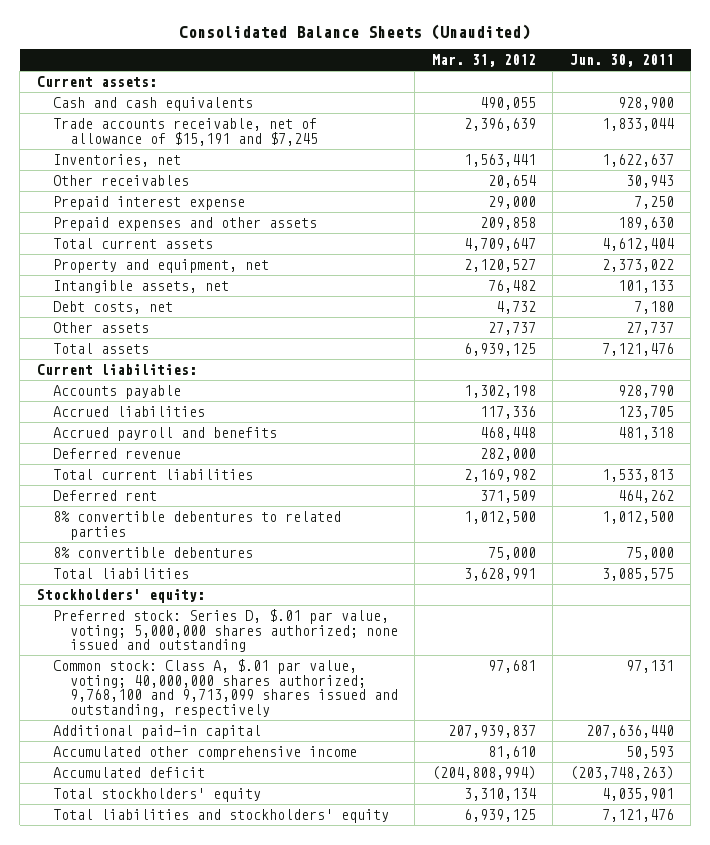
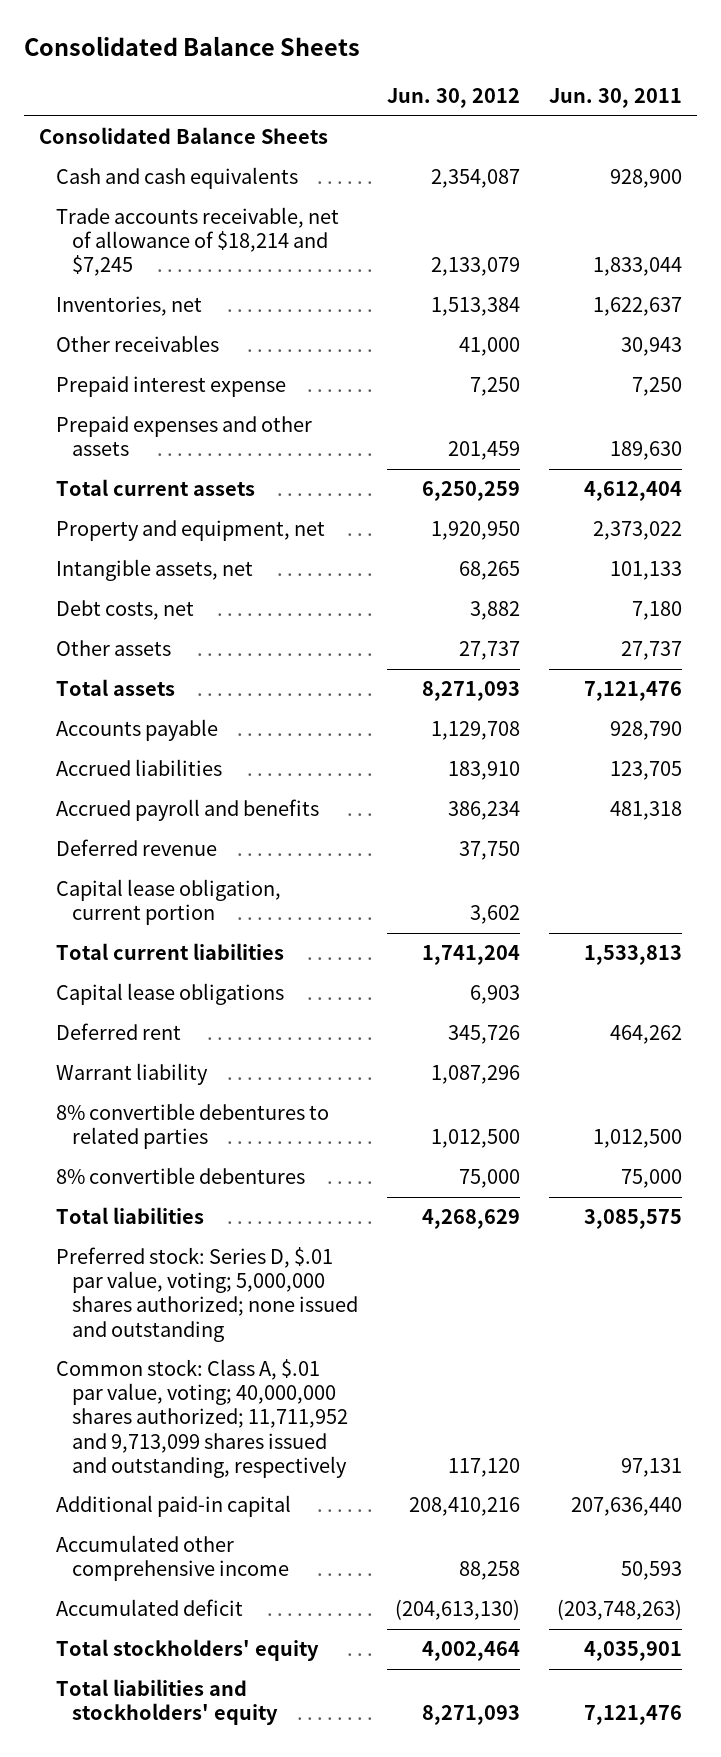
- Consolidated Balance Sheets (Unaudited)
+ Consolidated Balance Sheets
- | Mar. 31, 2012 | Jun. 30, 2011
+ | Jun. 30, 2012 | Jun. 30, 2011
- Current assets:
+ Consolidated Balance Sheets
- Trade accounts receivable, net of allowance of $15,191 and $7,245 | 2,396,639 | 1,833,044
+ Trade accounts receivable, net of allowance of $18,214 and $7,245 | 2,133,079 | 1,833,044
- Current liabilities:
+ Capital lease obligation, current portion | 3,602 |
+ Capital lease obligations | 6,903 |
+ Warrant liability | 1,087,296 |
- Stockholders' equity:
- Common stock: Class A, $.01 par value, voting; 40,000,000 shares authorized; 9,768,100 and 9,713,099 shares issued and outstanding, respectively | 97,681 | 97,131
+ Common stock: Class A, $.01 par value, voting; 40,000,000 shares authorized; 11,711,952 and 9,713,099 shares issued and outstanding, respectively | 117,120 | 97,131

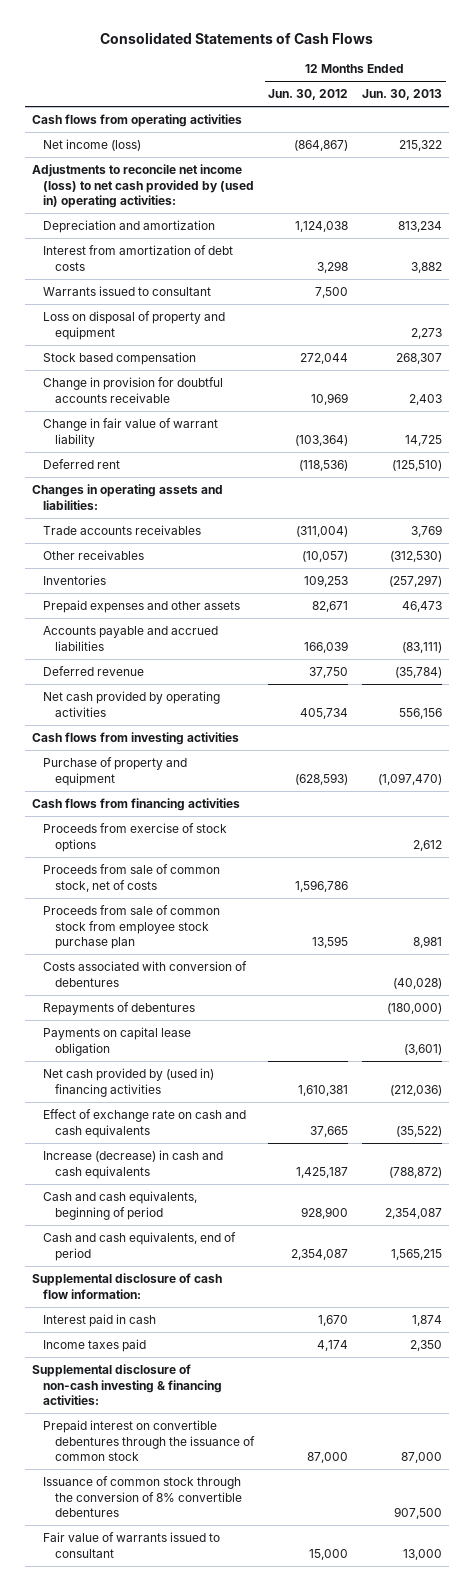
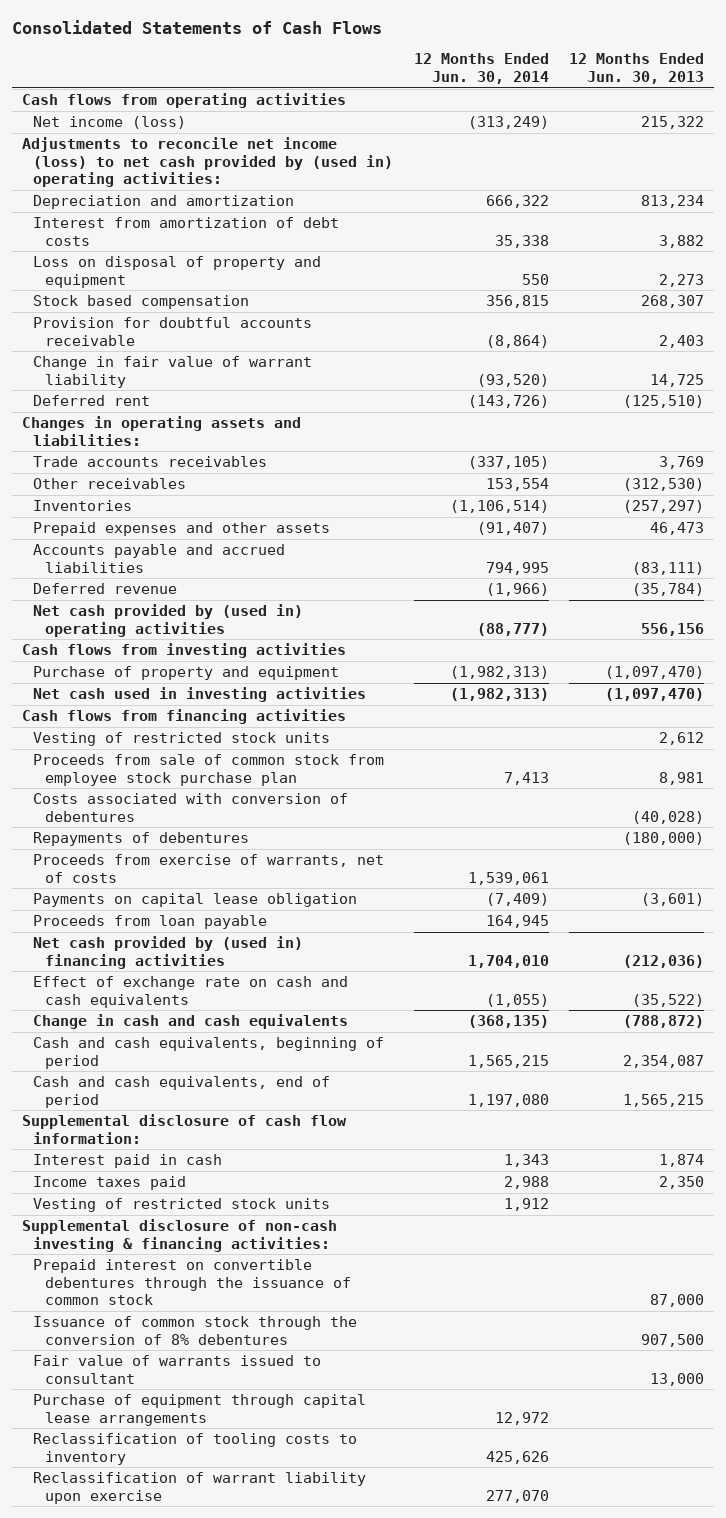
- | 12 Months Ended Jun. 30, 2012 | 12 Months Ended Jun. 30, 2013
+ | 12 Months Ended Jun. 30, 2014 | 12 Months Ended Jun. 30, 2013
- Warrants issued to consultant | 7,500 |
- Change in provision for doubtful accounts receivable | 10,969 | 2,403
+ Provision for doubtful accounts receivable | (8,864) | 2,403
- Net cash provided by operating activities | 405,734 | 556,156
+ Net cash provided by (used in) operating activities | (88,777) | 556,156
+ Net cash used in investing activities | (1,982,313) | (1,097,470)
- Proceeds from exercise of stock options | | 2,612
- Proceeds from sale of common stock, net of costs | 1,596,786 |
+ Vesting of restricted stock units | | 2,612
+ Proceeds from exercise of warrants, net of costs | 1,539,061 |
+ Proceeds from loan payable | 164,945 |
- Increase (decrease) in cash and cash equivalents | 1,425,187 | (788,872)
+ Change in cash and cash equivalents | (368,135) | (788,872)
+ Vesting of restricted stock units | 1,912 |
- Issuance of common stock through the conversion of 8% convertible debentures | | 907,500
+ Issuance of common stock through the conversion of 8% debentures | | 907,500
+ Purchase of equipment through capital lease arrangements | 12,972 |
+ Reclassification of tooling costs to inventory | 425,626 |
+ Reclassification of warrant liability upon exercise | 277,070 |

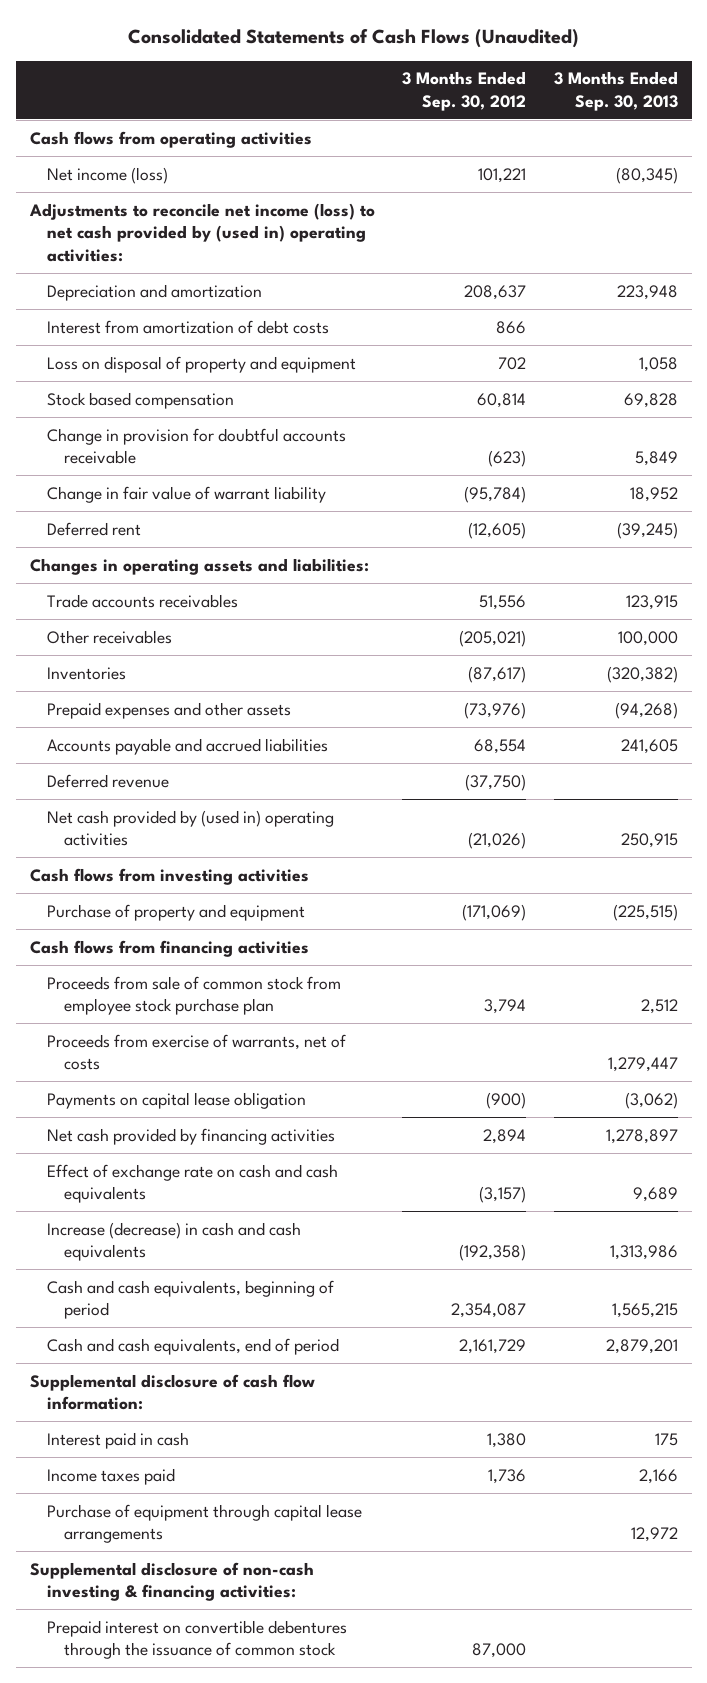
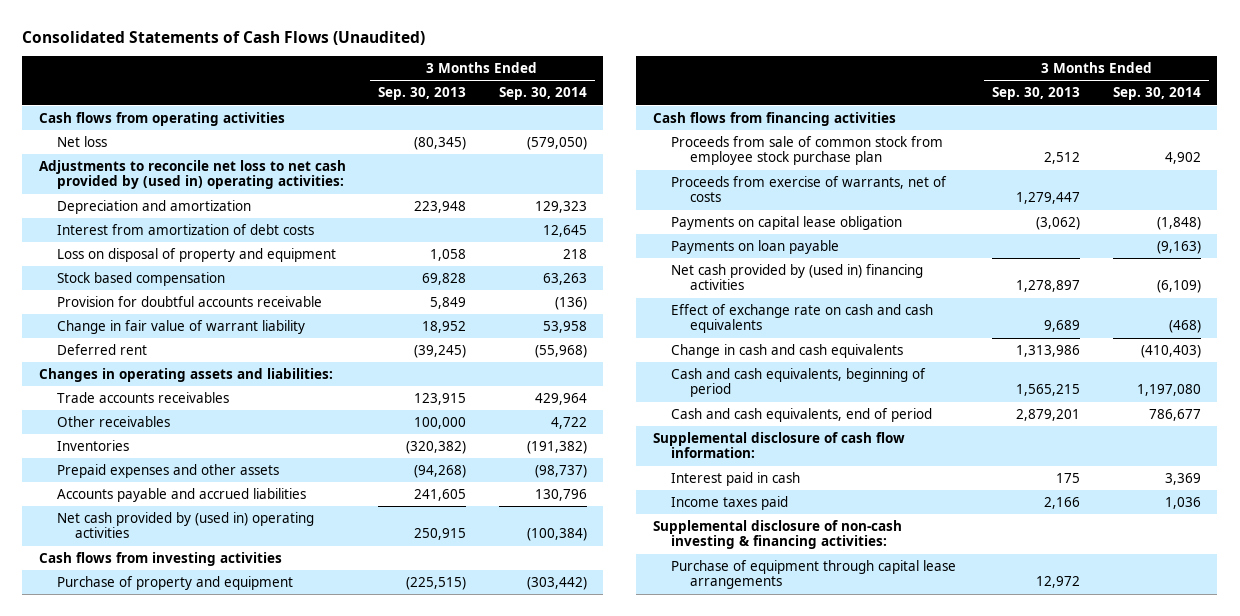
- | 3 Months Ended Sep. 30, 2012 | 3 Months Ended Sep. 30, 2013
+ | 3 Months Ended Sep. 30, 2013 | 3 Months Ended Sep. 30, 2014
- Net income (loss) | 101,221 | (80,345)
- Adjustments to reconcile net income (loss) to net cash provided by (used in) operating activities:
+ Net loss | (80,345) | (579,050)
+ Adjustments to reconcile net loss to net cash provided by (used in) operating activities:
- Change in provision for doubtful accounts receivable | (623) | 5,849
+ Provision for doubtful accounts receivable | 5,849 | (136)
- Deferred revenue | (37,750) |
- Net cash provided by financing activities | 2,894 | 1,278,897
+ Payments on loan payable | | (9,163)
+ Net cash provided by (used in) financing activities | 1,278,897 | (6,109)
- Increase (decrease) in cash and cash equivalents | (192,358) | 1,313,986
+ Change in cash and cash equivalents | 1,313,986 | (410,403)
- Prepaid interest on convertible debentures through the issuance of common stock | 87,000 |
moved down: Purchase of equipment through capital lease arrangements | 12,972 |

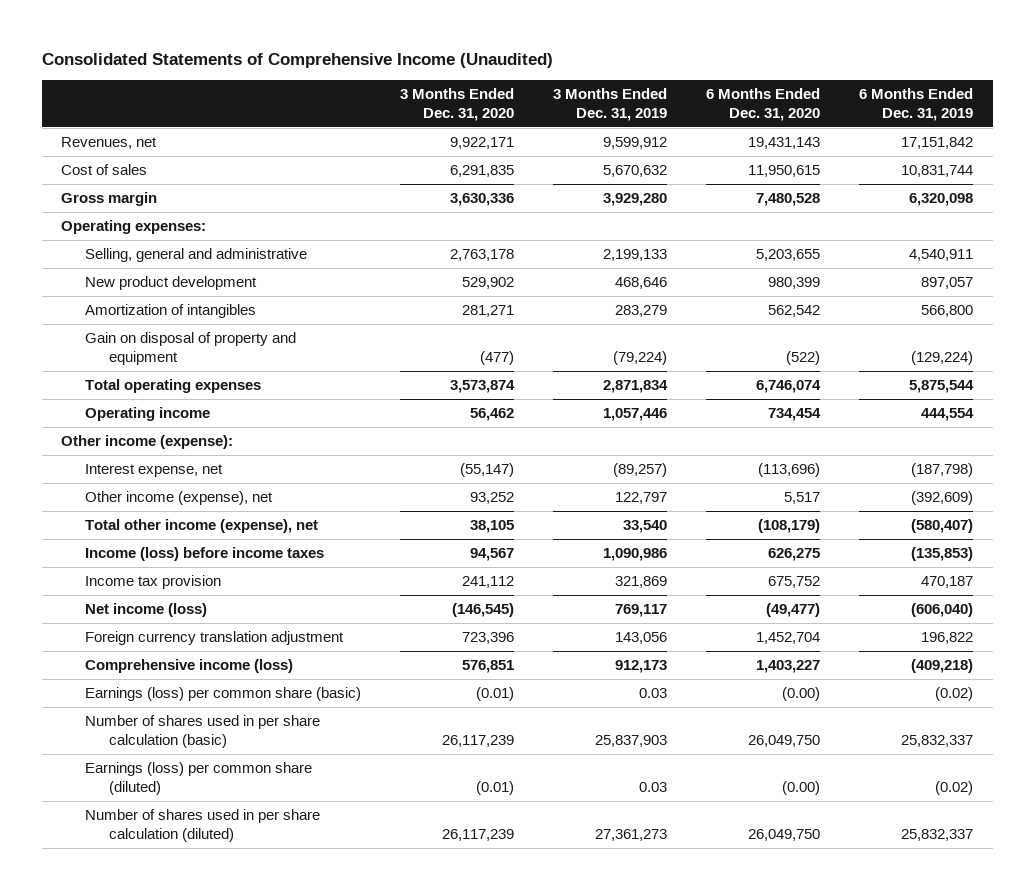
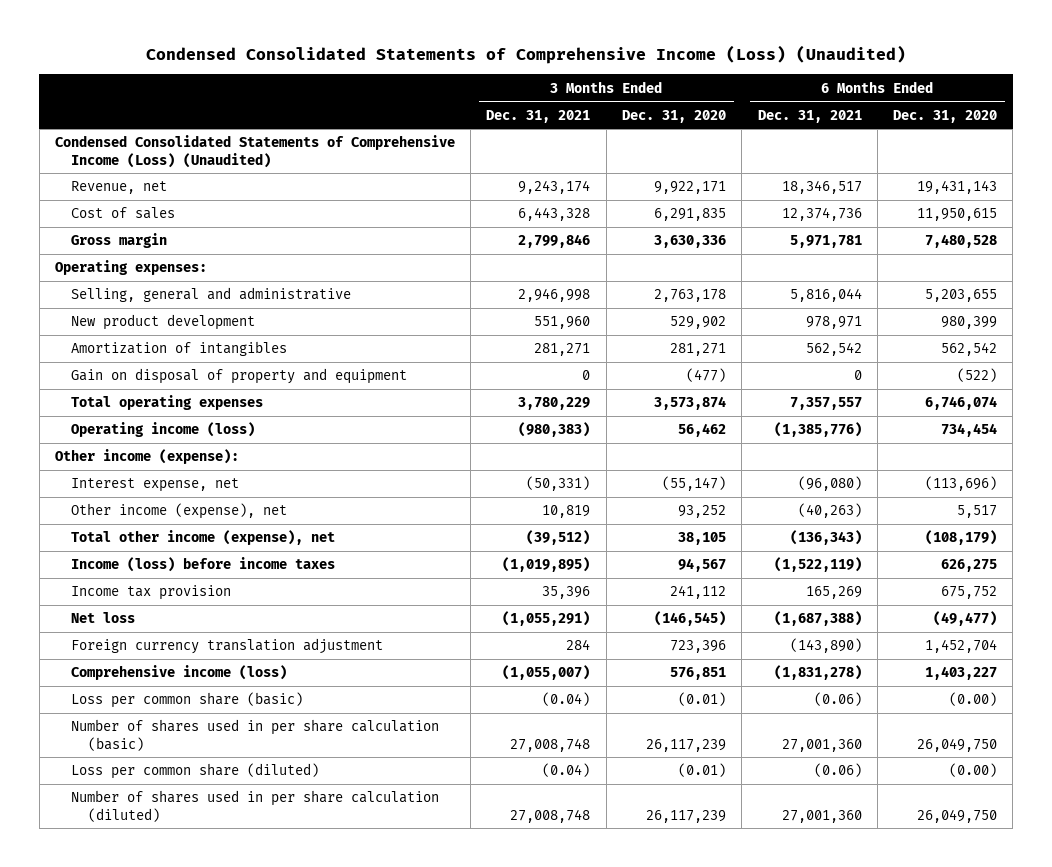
- Consolidated Statements of Comprehensive Income (Unaudited)
+ Condensed Consolidated Statements of Comprehensive Income (Loss) (Unaudited)
- | 3 Months Ended Dec. 31, 2020 | 3 Months Ended Dec. 31, 2019 | 6 Months Ended Dec. 31, 2020 | 6 Months Ended Dec. 31, 2019
+ | 3 Months Ended Dec. 31, 2021 | 3 Months Ended Dec. 31, 2020 | 6 Months Ended Dec. 31, 2021 | 6 Months Ended Dec. 31, 2020
- Revenues, net | 9,922,171 | 9,599,912 | 19,431,143 | 17,151,842
+ Condensed Consolidated Statements of Comprehensive Income (Loss) (Unaudited)
+ Revenue, net | 9,243,174 | 9,922,171 | 18,346,517 | 19,431,143
- Operating income | 56,462 | 1,057,446 | 734,454 | 444,554
+ Operating income (loss) | (980,383) | 56,462 | (1,385,776) | 734,454
- Net income (loss) | (146,545) | 769,117 | (49,477) | (606,040)
+ Net loss | (1,055,291) | (146,545) | (1,687,388) | (49,477)
- Earnings (loss) per common share (basic) | (0.01) | 0.03 | (0.00) | (0.02)
+ Loss per common share (basic) | (0.04) | (0.01) | (0.06) | (0.00)
- Earnings (loss) per common share (diluted) | (0.01) | 0.03 | (0.00) | (0.02)
+ Loss per common share (diluted) | (0.04) | (0.01) | (0.06) | (0.00)

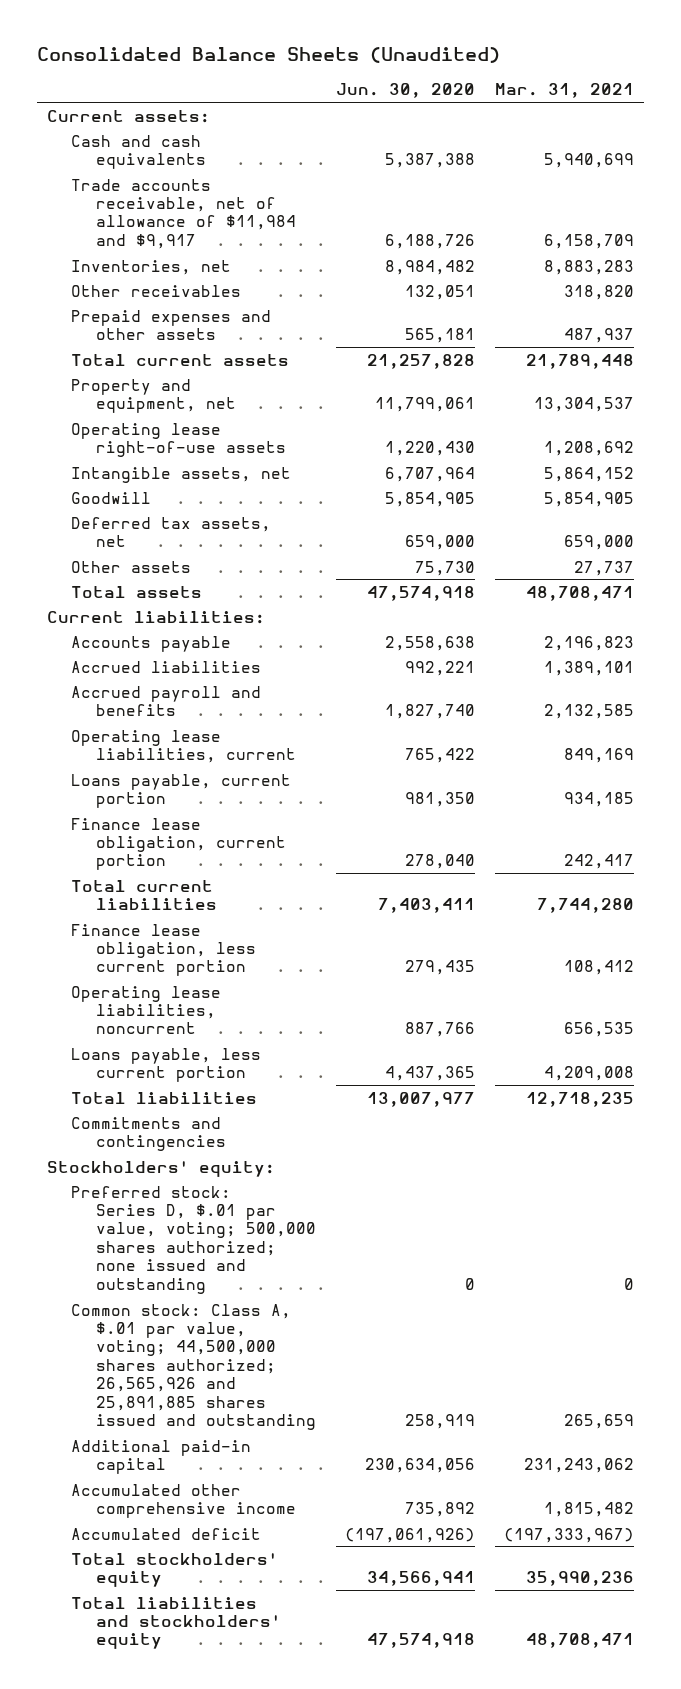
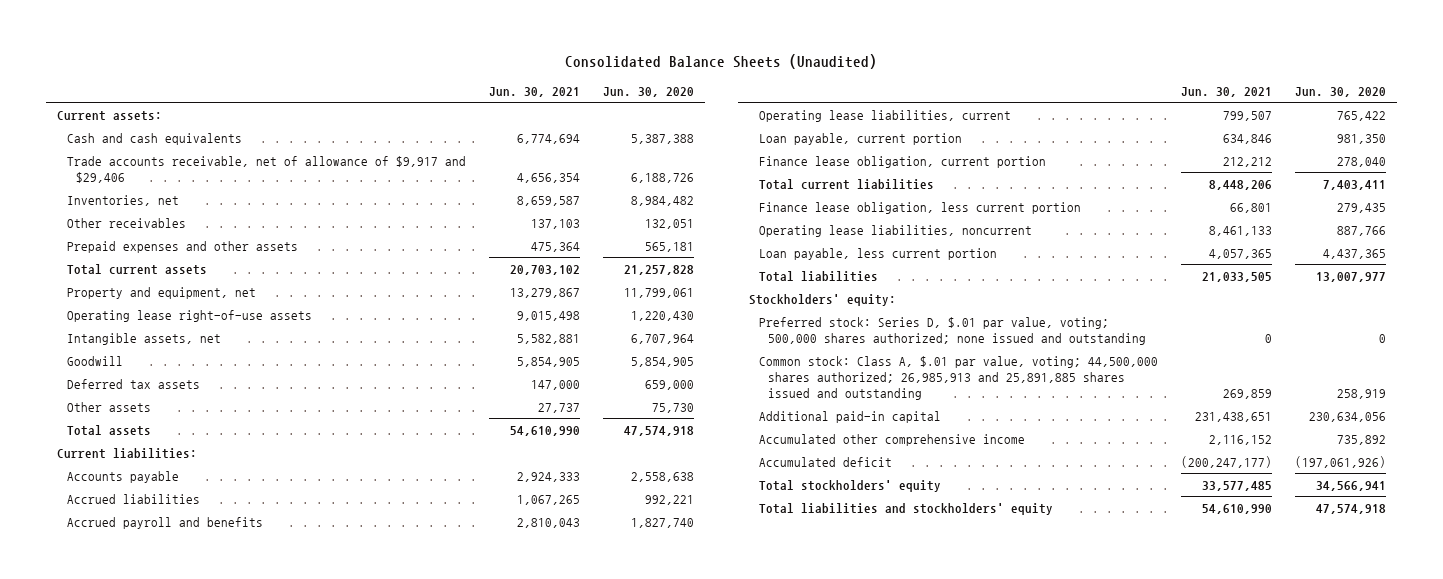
- | Jun. 30, 2020 | Mar. 31, 2021
+ | Jun. 30, 2021 | Jun. 30, 2020
- Trade accounts receivable, net of allowance of $11,984 and $9,917 | 6,188,726 | 6,158,709
+ Trade accounts receivable, net of allowance of $9,917 and $29,406 | 4,656,354 | 6,188,726
- Deferred tax assets, net | 659,000 | 659,000
+ Deferred tax assets | 147,000 | 659,000
- Loans payable, current portion | 981,350 | 934,185
+ Loan payable, current portion | 634,846 | 981,350
- Loans payable, less current portion | 4,437,365 | 4,209,008
+ Loan payable, less current portion | 4,057,365 | 4,437,365
- Commitments and contingencies
- Common stock: Class A, $.01 par value, voting; 44,500,000 shares authorized; 26,565,926 and 25,891,885 shares issued and outstanding | 258,919 | 265,659
+ Common stock: Class A, $.01 par value, voting; 44,500,000 shares authorized; 26,985,913 and 25,891,885 shares issued and outstanding | 269,859 | 258,919

